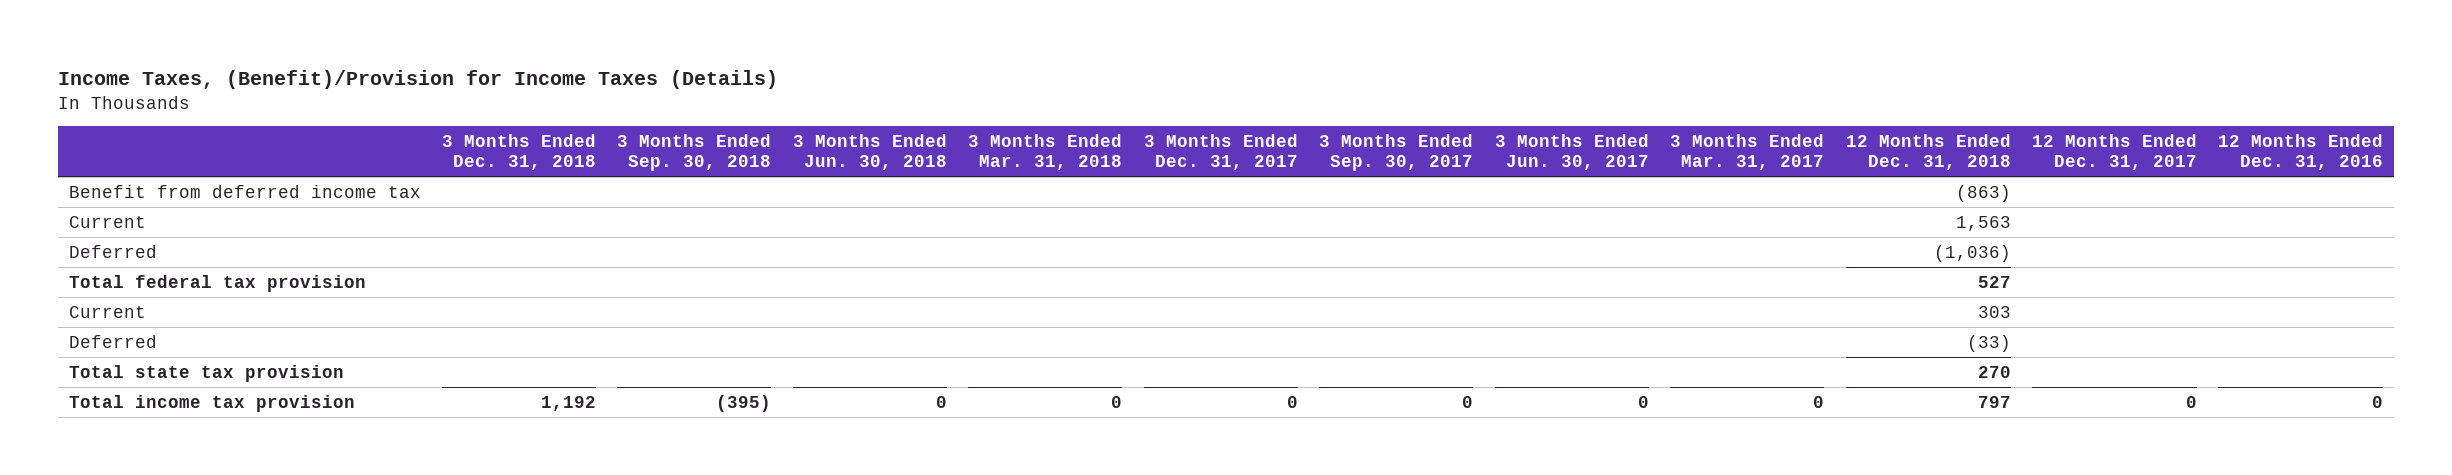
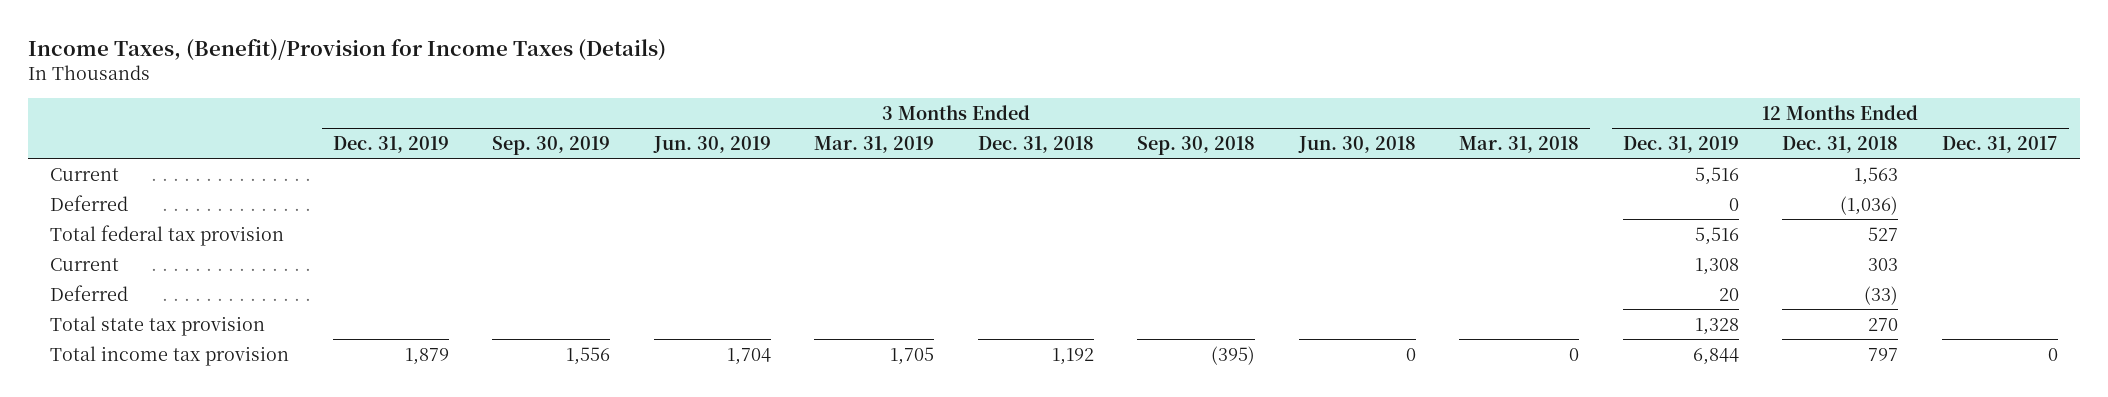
- | 3 Months Ended Dec. 31, 2018 | 3 Months Ended Sep. 30, 2018 | 3 Months Ended Jun. 30, 2018 | 3 Months Ended Mar. 31, 2018 | 3 Months Ended Dec. 31, 2017 | 3 Months Ended Sep. 30, 2017 | 3 Months Ended Jun. 30, 2017 | 3 Months Ended Mar. 31, 2017 | 12 Months Ended Dec. 31, 2018 | 12 Months Ended Dec. 31, 2017 | 12 Months Ended Dec. 31, 2016
+ | 3 Months Ended Dec. 31, 2019 | 3 Months Ended Sep. 30, 2019 | 3 Months Ended Jun. 30, 2019 | 3 Months Ended Mar. 31, 2019 | 3 Months Ended Dec. 31, 2018 | 3 Months Ended Sep. 30, 2018 | 3 Months Ended Jun. 30, 2018 | 3 Months Ended Mar. 31, 2018 | 12 Months Ended Dec. 31, 2019 | 12 Months Ended Dec. 31, 2018 | 12 Months Ended Dec. 31, 2017
- Benefit from deferred income tax | | | | | | | | | (863) | |

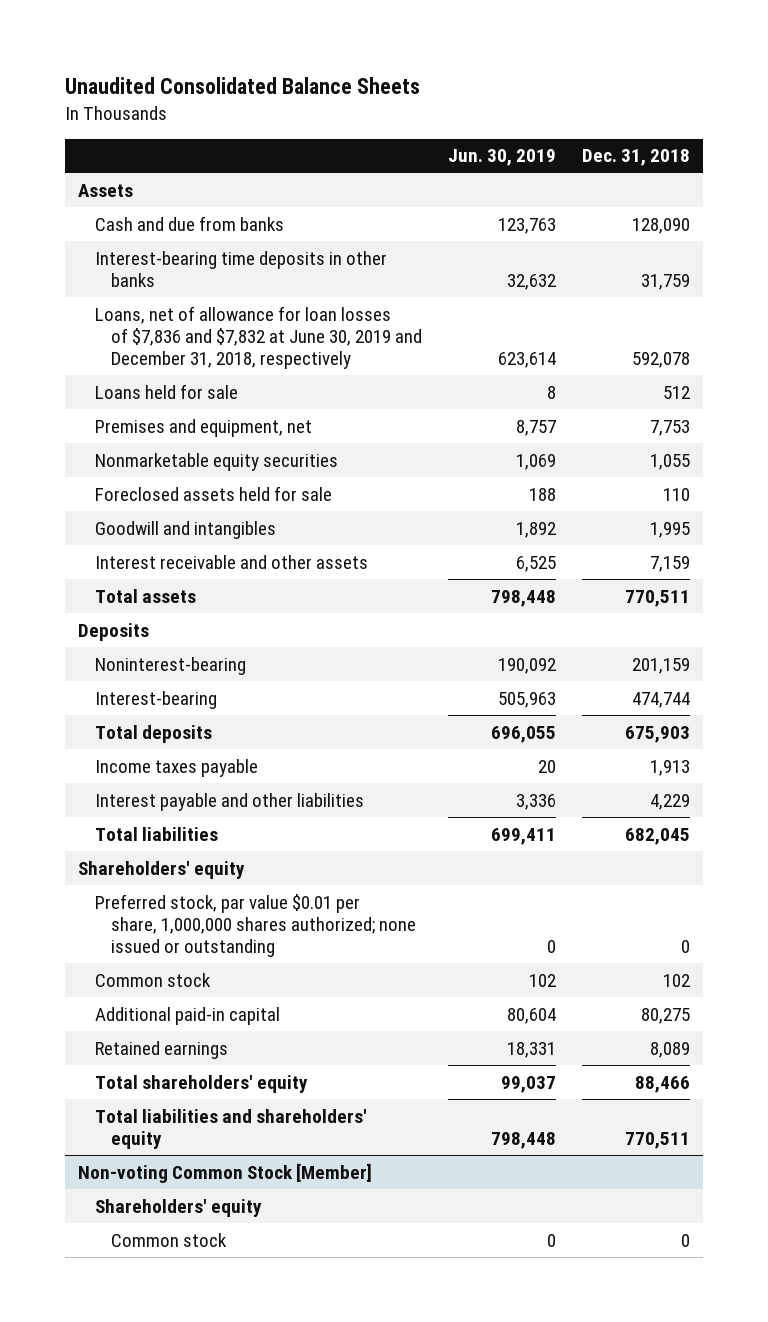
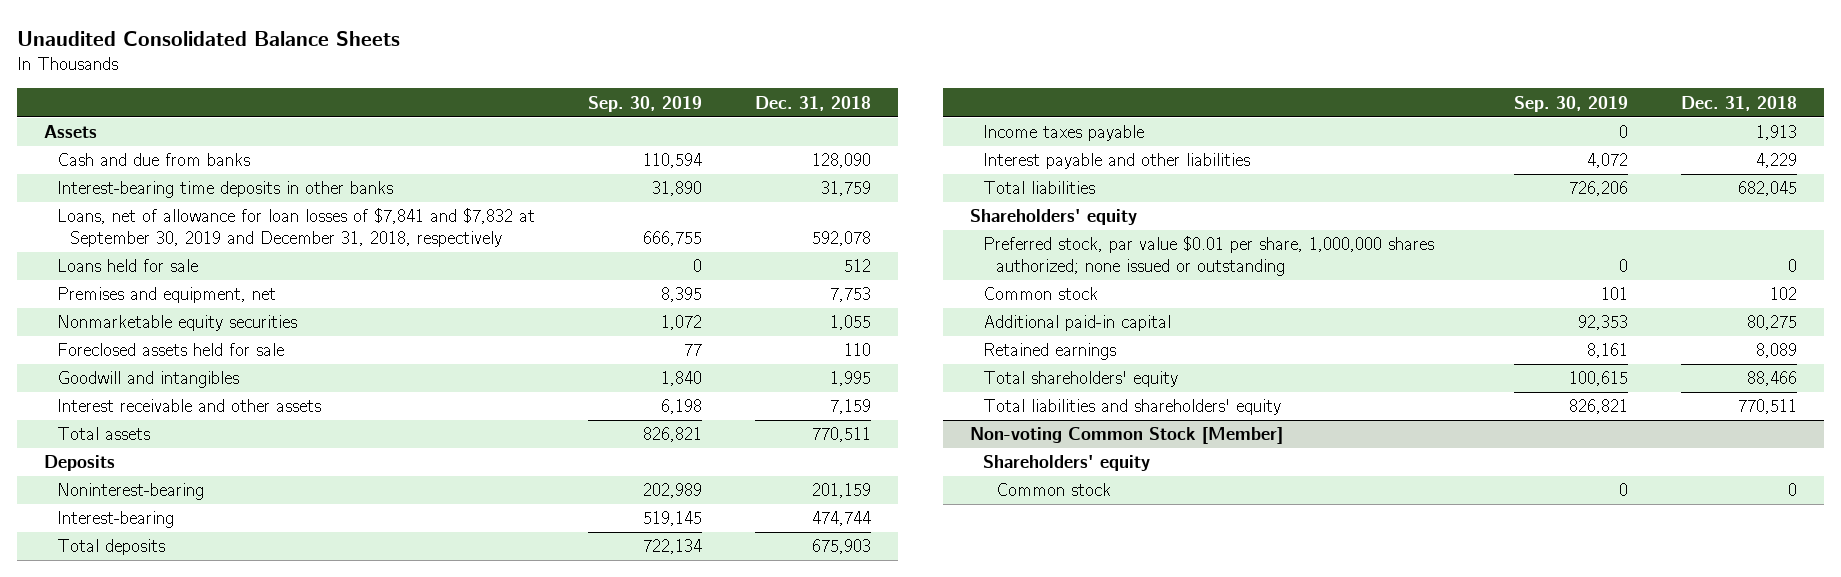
- | Jun. 30, 2019 | Dec. 31, 2018
+ | Sep. 30, 2019 | Dec. 31, 2018
- Loans, net of allowance for loan losses of $7,836 and $7,832 at June 30, 2019 and December 31, 2018, respectively | 623,614 | 592,078
+ Loans, net of allowance for loan losses of $7,841 and $7,832 at September 30, 2019 and December 31, 2018, respectively | 666,755 | 592,078

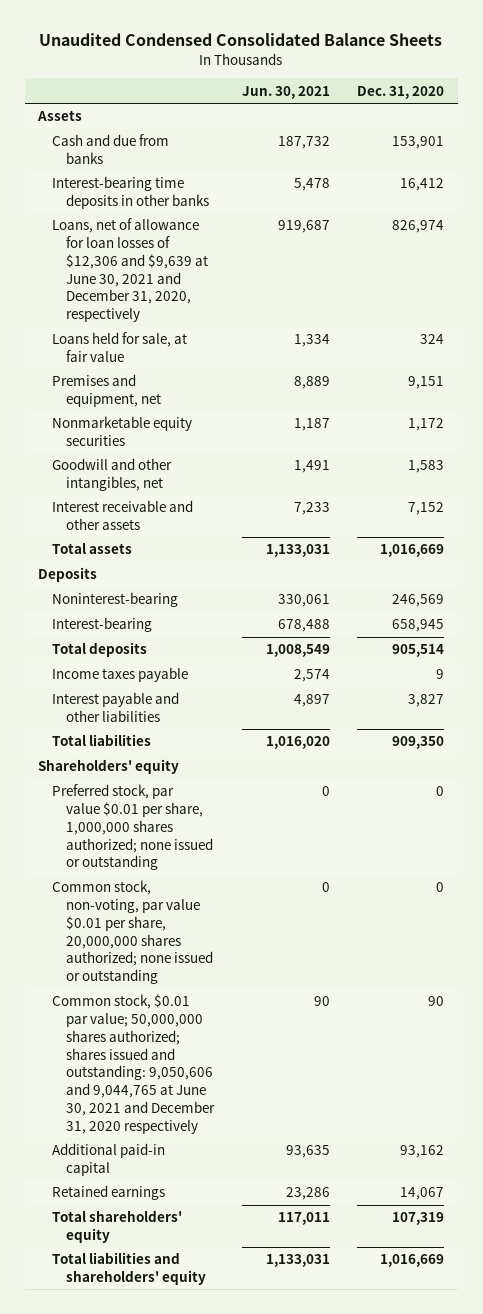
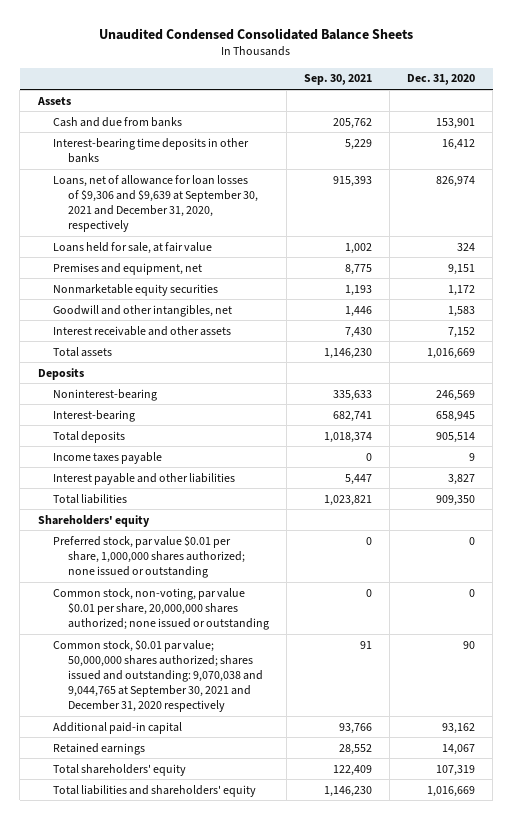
- | Jun. 30, 2021 | Dec. 31, 2020
+ | Sep. 30, 2021 | Dec. 31, 2020
- Loans, net of allowance for loan losses of $12,306 and $9,639 at June 30, 2021 and December 31, 2020, respectively | 919,687 | 826,974
+ Loans, net of allowance for loan losses of $9,306 and $9,639 at September 30, 2021 and December 31, 2020, respectively | 915,393 | 826,974
- Common stock, $0.01 par value; 50,000,000 shares authorized; shares issued and outstanding: 9,050,606 and 9,044,765 at June 30, 2021 and December 31, 2020 respectively | 90 | 90
+ Common stock, $0.01 par value; 50,000,000 shares authorized; shares issued and outstanding: 9,070,038 and 9,044,765 at September 30, 2021 and December 31, 2020 respectively | 91 | 90

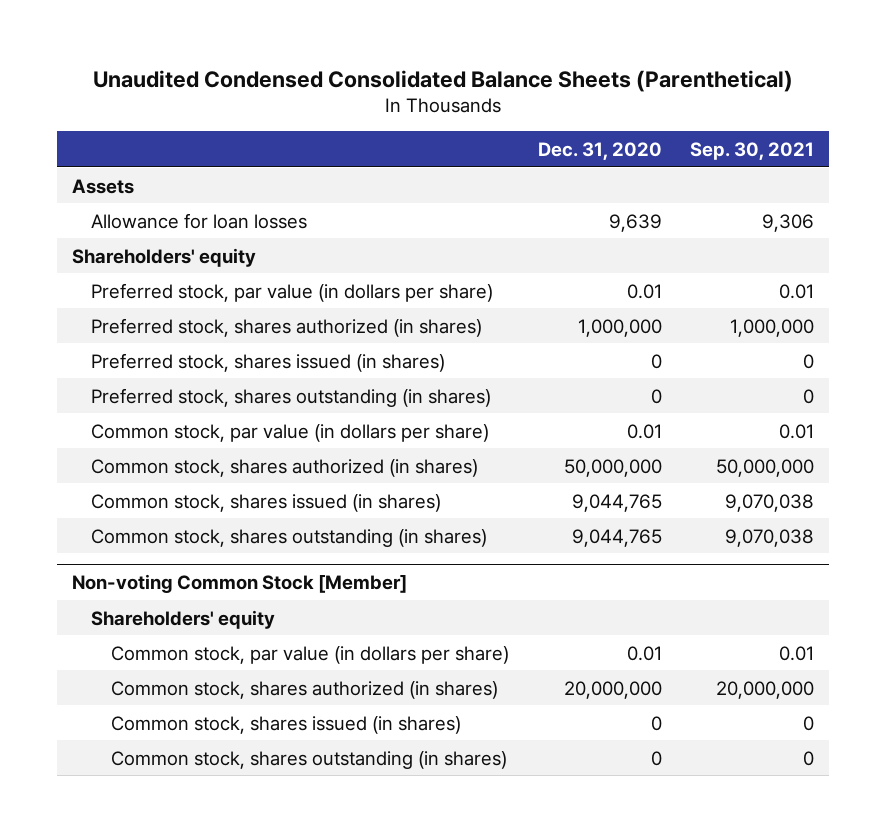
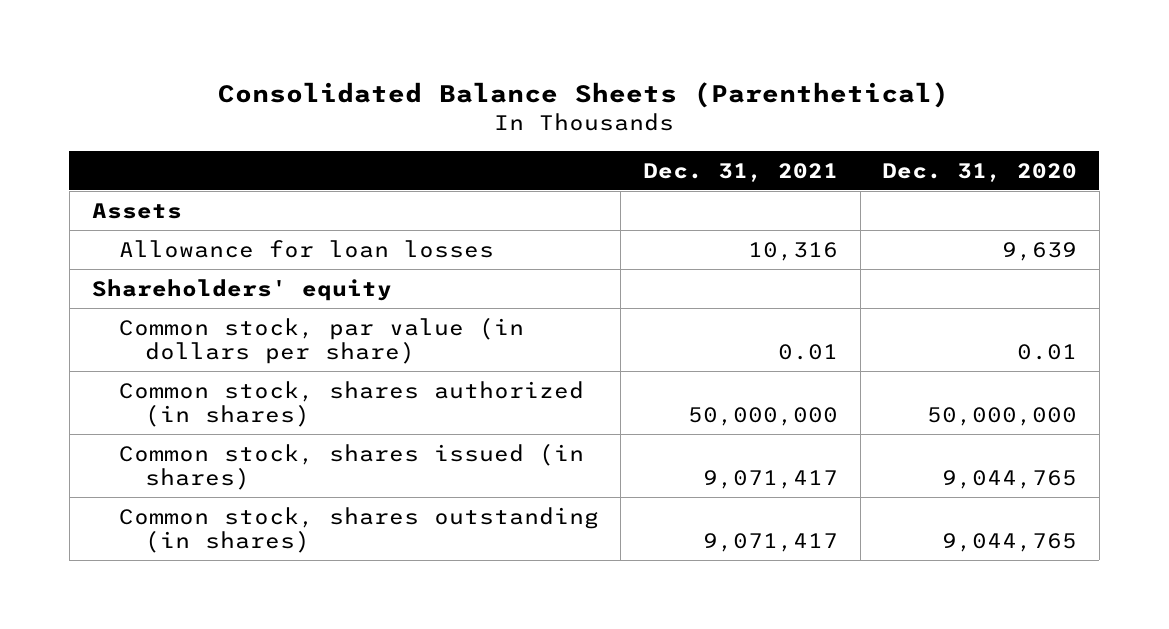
- Unaudited Condensed Consolidated Balance Sheets (Parenthetical)
+ Consolidated Balance Sheets (Parenthetical)
- | Dec. 31, 2020 | Sep. 30, 2021
+ | Dec. 31, 2021 | Dec. 31, 2020
- Preferred stock, par value (in dollars per share) | 0.01 | 0.01
- Preferred stock, shares authorized (in shares) | 1,000,000 | 1,000,000
- Preferred stock, shares issued (in shares) | 0 | 0
- Preferred stock, shares outstanding (in shares) | 0 | 0
- Non-voting Common Stock [Member]
- Shareholders' equity
- Common stock, par value (in dollars per share) | 0.01 | 0.01
- Common stock, shares authorized (in shares) | 20,000,000 | 20,000,000
- Common stock, shares issued (in shares) | 0 | 0
- Common stock, shares outstanding (in shares) | 0 | 0

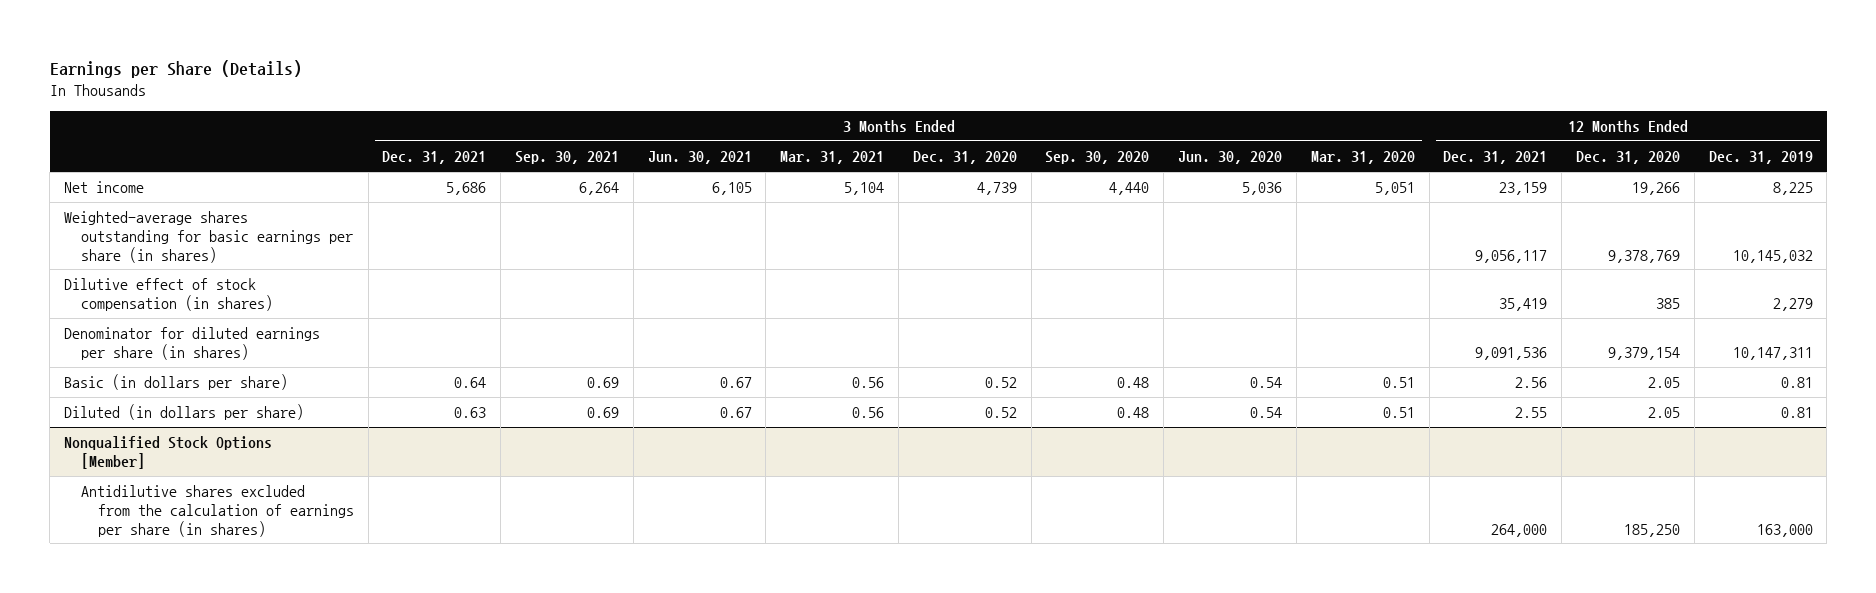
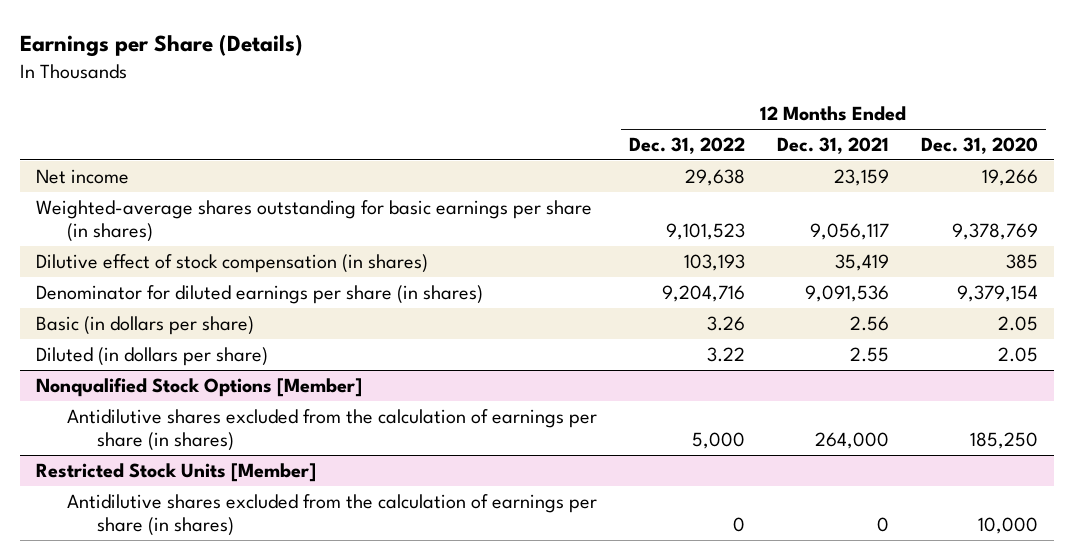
- | 3 Months Ended Dec. 31, 2021 | 3 Months Ended Sep. 30, 2021 | 3 Months Ended Jun. 30, 2021 | 3 Months Ended Mar. 31, 2021 | 3 Months Ended Dec. 31, 2020 | 3 Months Ended Sep. 30, 2020 | 3 Months Ended Jun. 30, 2020 | 3 Months Ended Mar. 31, 2020 | 12 Months Ended Dec. 31, 2021 | 12 Months Ended Dec. 31, 2020 | 12 Months Ended Dec. 31, 2019
+ | 12 Months Ended Dec. 31, 2022 | 12 Months Ended Dec. 31, 2021 | 12 Months Ended Dec. 31, 2020
+ Restricted Stock Units [Member]
+ Antidilutive shares excluded from the calculation of earnings per share (in shares) | 0 | 0 | 10,000

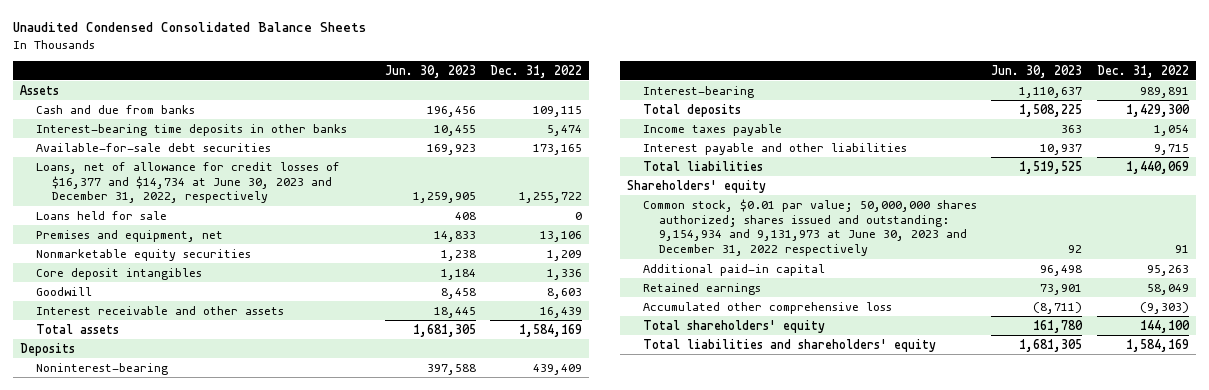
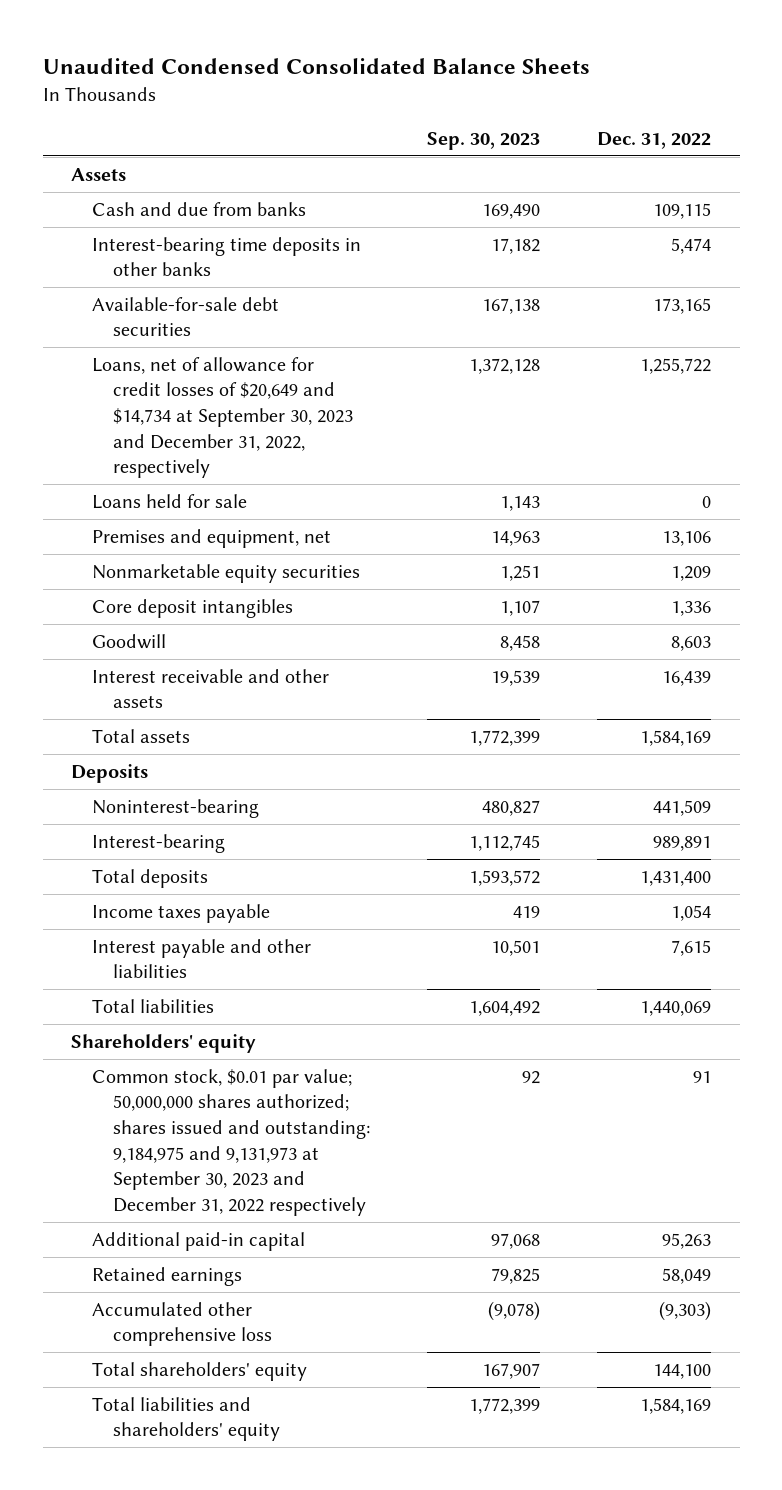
- | Jun. 30, 2023 | Dec. 31, 2022
+ | Sep. 30, 2023 | Dec. 31, 2022
- Loans, net of allowance for credit losses of $16,377 and $14,734 at June 30, 2023 and December 31, 2022, respectively | 1,259,905 | 1,255,722
+ Loans, net of allowance for credit losses of $20,649 and $14,734 at September 30, 2023 and December 31, 2022, respectively | 1,372,128 | 1,255,722
- Noninterest-bearing | 397,588 | 439,409
+ Noninterest-bearing | 480,827 | 441,509
- Total deposits | 1,508,225 | 1,429,300
+ Total deposits | 1,593,572 | 1,431,400
- Interest payable and other liabilities | 10,937 | 9,715
+ Interest payable and other liabilities | 10,501 | 7,615
- Common stock, $0.01 par value; 50,000,000 shares authorized; shares issued and outstanding: 9,154,934 and 9,131,973 at June 30, 2023 and December 31, 2022 respectively | 92 | 91
+ Common stock, $0.01 par value; 50,000,000 shares authorized; shares issued and outstanding: 9,184,975 and 9,131,973 at September 30, 2023 and December 31, 2022 respectively | 92 | 91

